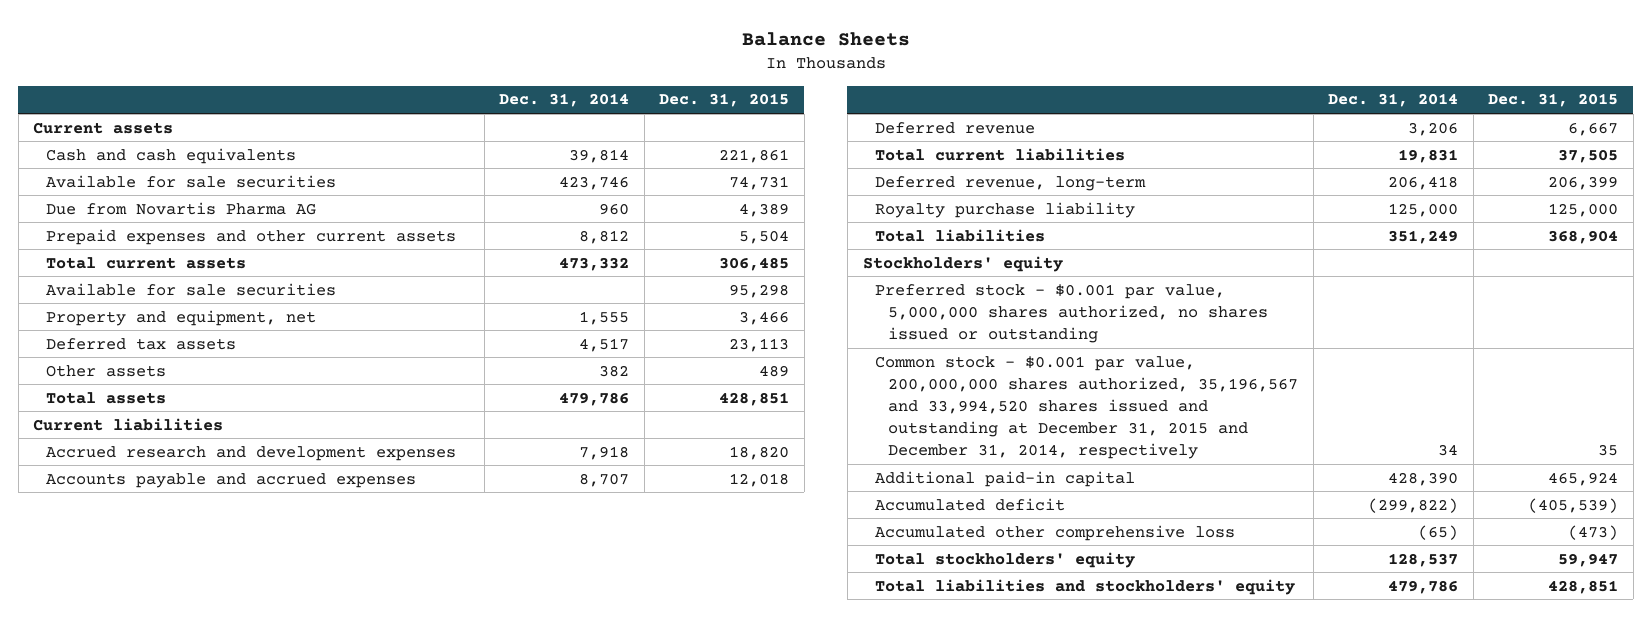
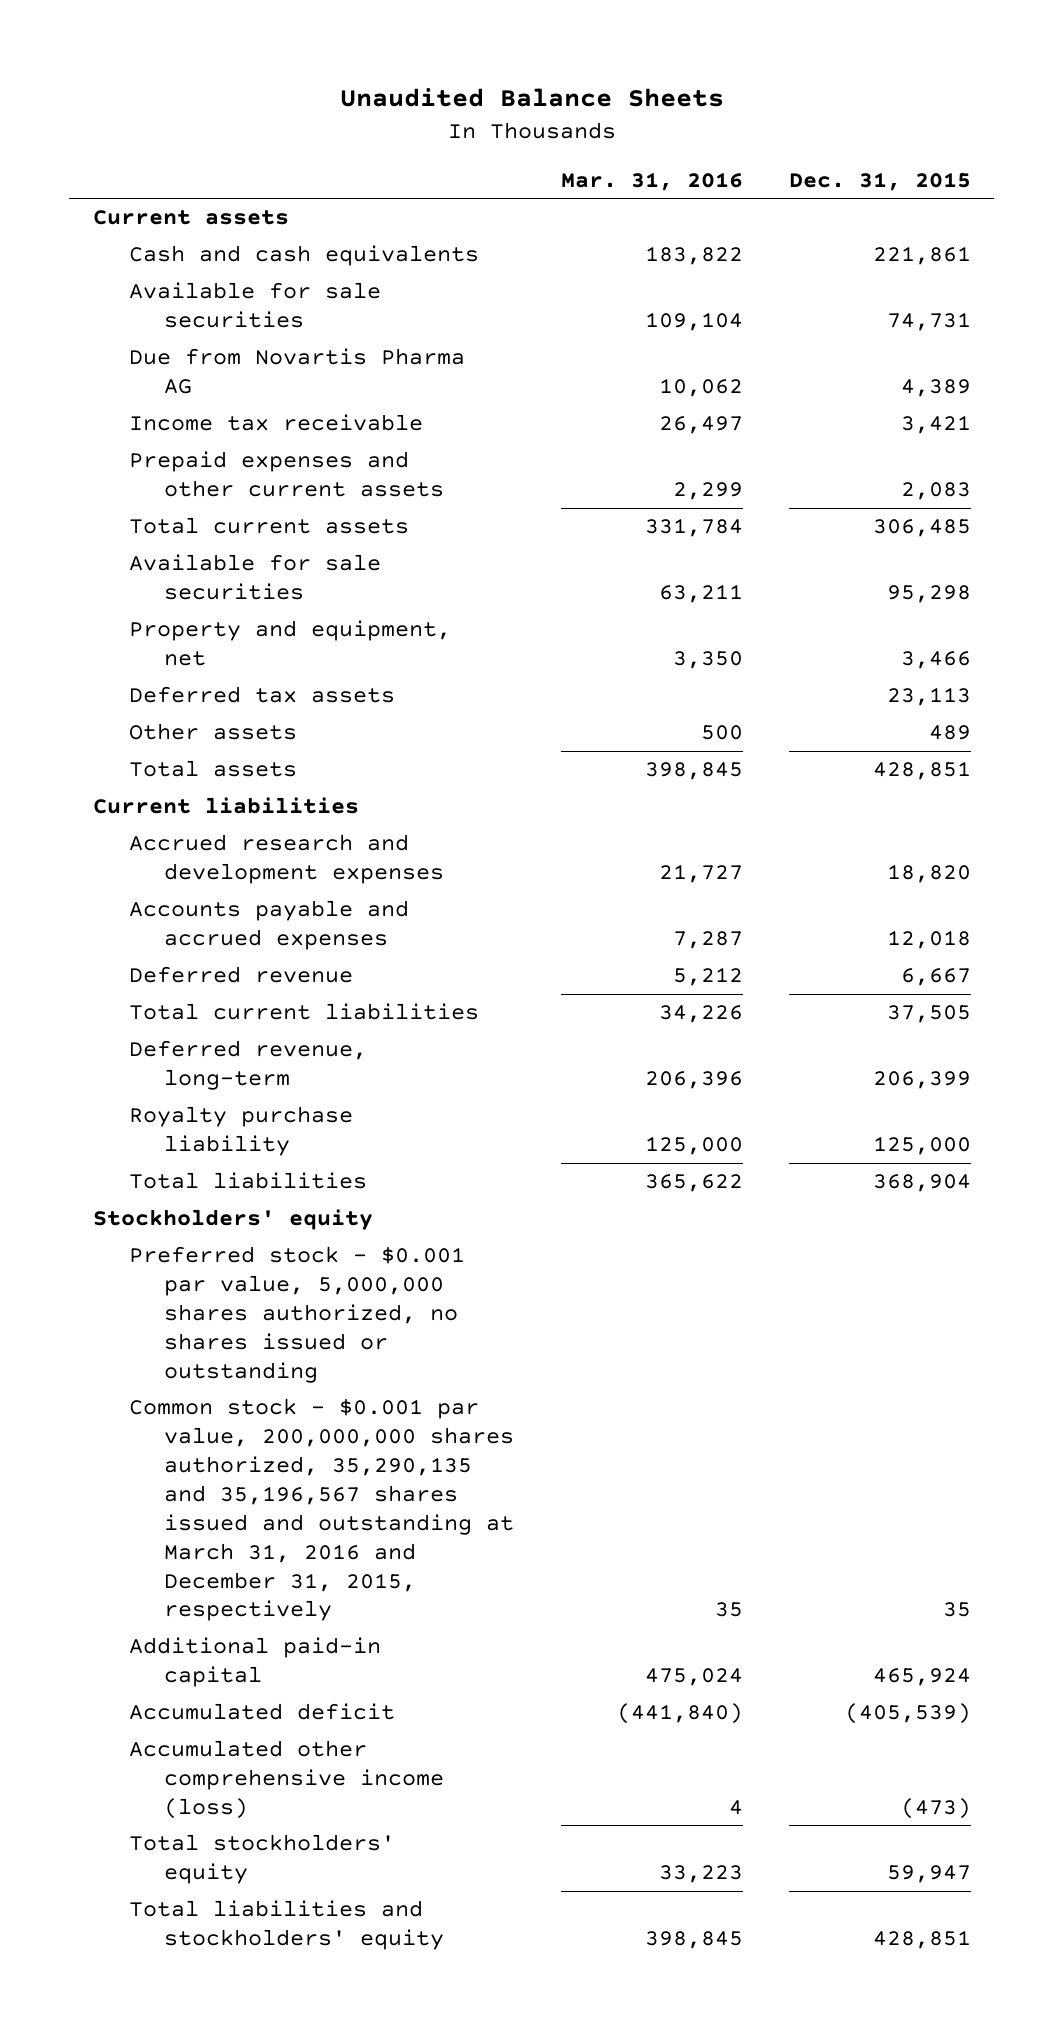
- Balance Sheets
+ Unaudited Balance Sheets
- | Dec. 31, 2014 | Dec. 31, 2015
+ | Mar. 31, 2016 | Dec. 31, 2015
- Prepaid expenses and other current assets | 8,812 | 5,504
+ Income tax receivable | 26,497 | 3,421
+ Prepaid expenses and other current assets | 2,299 | 2,083
- Common stock - $0.001 par value, 200,000,000 shares authorized, 35,196,567 and 33,994,520 shares issued and outstanding at December 31, 2015 and December 31, 2014, respectively | 34 | 35
+ Common stock - $0.001 par value, 200,000,000 shares authorized, 35,290,135 and 35,196,567 shares issued and outstanding at March 31, 2016 and December 31, 2015, respectively | 35 | 35
- Accumulated other comprehensive loss | (65) | (473)
+ Accumulated other comprehensive income (loss) | 4 | (473)

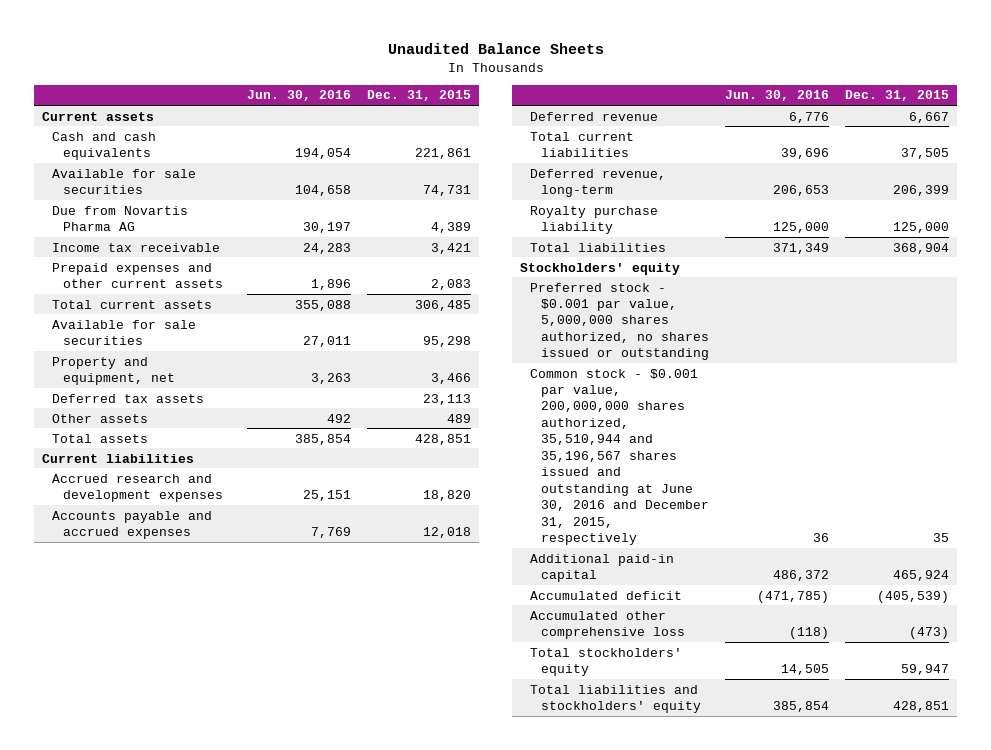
- | Mar. 31, 2016 | Dec. 31, 2015
+ | Jun. 30, 2016 | Dec. 31, 2015
- Common stock - $0.001 par value, 200,000,000 shares authorized, 35,290,135 and 35,196,567 shares issued and outstanding at March 31, 2016 and December 31, 2015, respectively | 35 | 35
+ Common stock - $0.001 par value, 200,000,000 shares authorized, 35,510,944 and 35,196,567 shares issued and outstanding at June 30, 2016 and December 31, 2015, respectively | 36 | 35
- Accumulated other comprehensive income (loss) | 4 | (473)
+ Accumulated other comprehensive loss | (118) | (473)

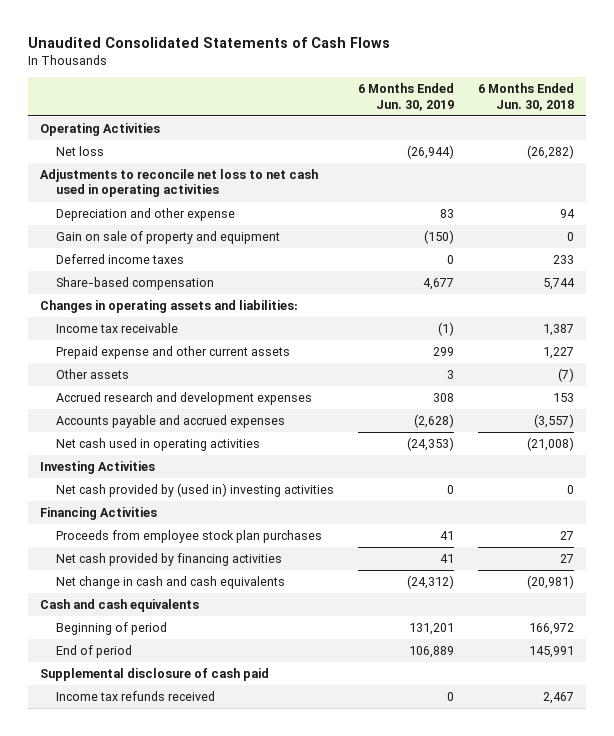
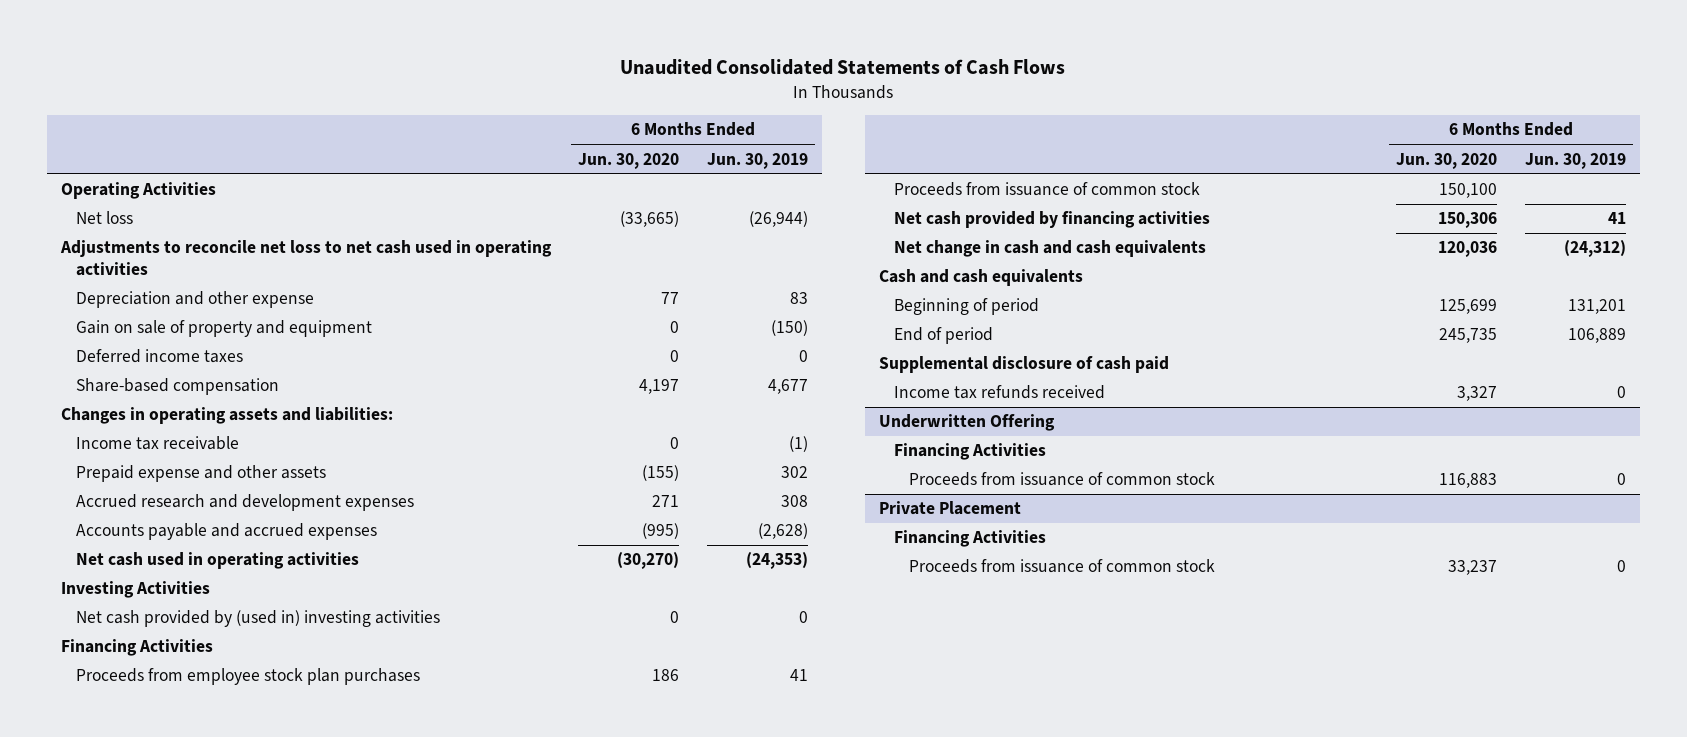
- | 6 Months Ended Jun. 30, 2019 | 6 Months Ended Jun. 30, 2018
+ | 6 Months Ended Jun. 30, 2020 | 6 Months Ended Jun. 30, 2019
- Prepaid expense and other current assets | 299 | 1,227
- Other assets | 3 | (7)
+ Prepaid expense and other assets | (155) | 302
+ Proceeds from issuance of common stock | 150,100 |
+ Underwritten Offering
+ Financing Activities
+ Proceeds from issuance of common stock | 116,883 | 0
+ Private Placement
+ Financing Activities
+ Proceeds from issuance of common stock | 33,237 | 0

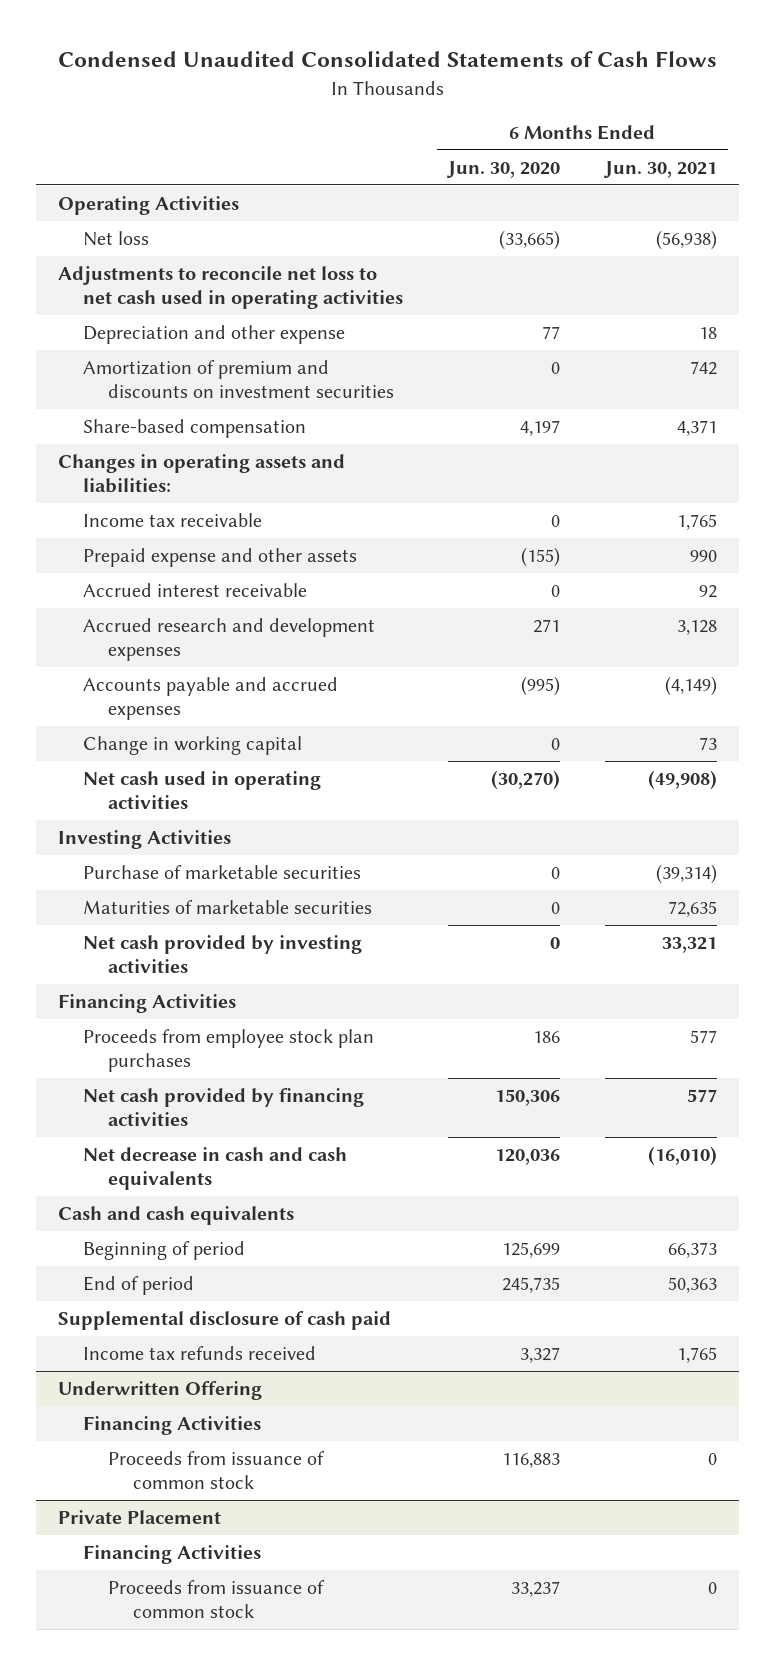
- Unaudited Consolidated Statements of Cash Flows
+ Condensed Unaudited Consolidated Statements of Cash Flows
- | 6 Months Ended Jun. 30, 2020 | 6 Months Ended Jun. 30, 2019
+ | 6 Months Ended Jun. 30, 2020 | 6 Months Ended Jun. 30, 2021
- Gain on sale of property and equipment | 0 | (150)
- Deferred income taxes | 0 | 0
+ Amortization of premium and discounts on investment securities | 0 | 742
+ Accrued interest receivable | 0 | 92
+ Change in working capital | 0 | 73
- Net cash provided by (used in) investing activities | 0 | 0
+ Purchase of marketable securities | 0 | (39,314)
+ Maturities of marketable securities | 0 | 72,635
+ Net cash provided by investing activities | 0 | 33,321
- Proceeds from issuance of common stock | 150,100 |
- Net change in cash and cash equivalents | 120,036 | (24,312)
+ Net decrease in cash and cash equivalents | 120,036 | (16,010)

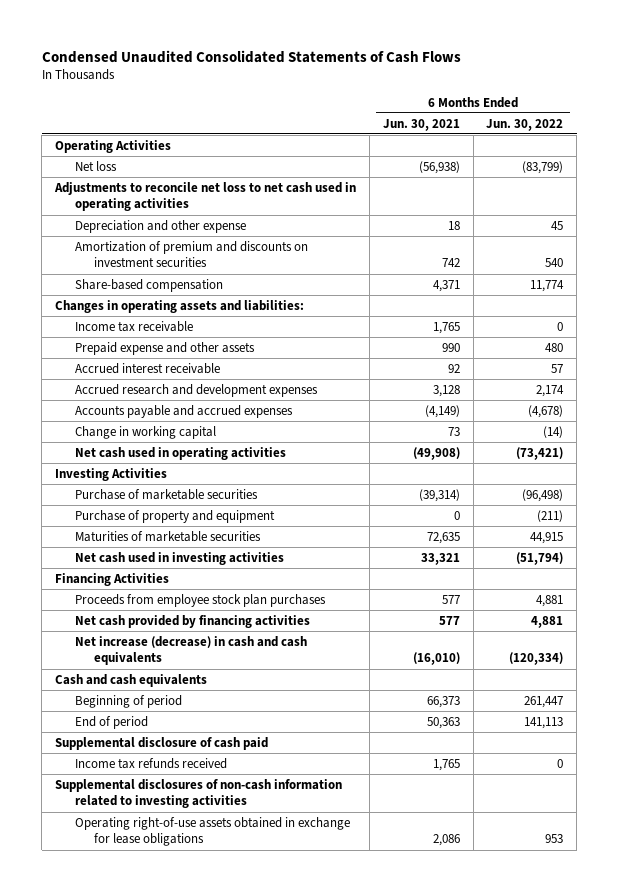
- | 6 Months Ended Jun. 30, 2020 | 6 Months Ended Jun. 30, 2021
+ | 6 Months Ended Jun. 30, 2021 | 6 Months Ended Jun. 30, 2022
+ Purchase of property and equipment | 0 | (211)
- Net cash provided by investing activities | 0 | 33,321
+ Net cash used in investing activities | 33,321 | (51,794)
- Net decrease in cash and cash equivalents | 120,036 | (16,010)
+ Net increase (decrease) in cash and cash equivalents | (16,010) | (120,334)
- Underwritten Offering
- Financing Activities
- Proceeds from issuance of common stock | 116,883 | 0
- Private Placement
- Financing Activities
- Proceeds from issuance of common stock | 33,237 | 0
+ Supplemental disclosures of non-cash information related to investing activities
+ Operating right-of-use assets obtained in exchange for lease obligations | 2,086 | 953

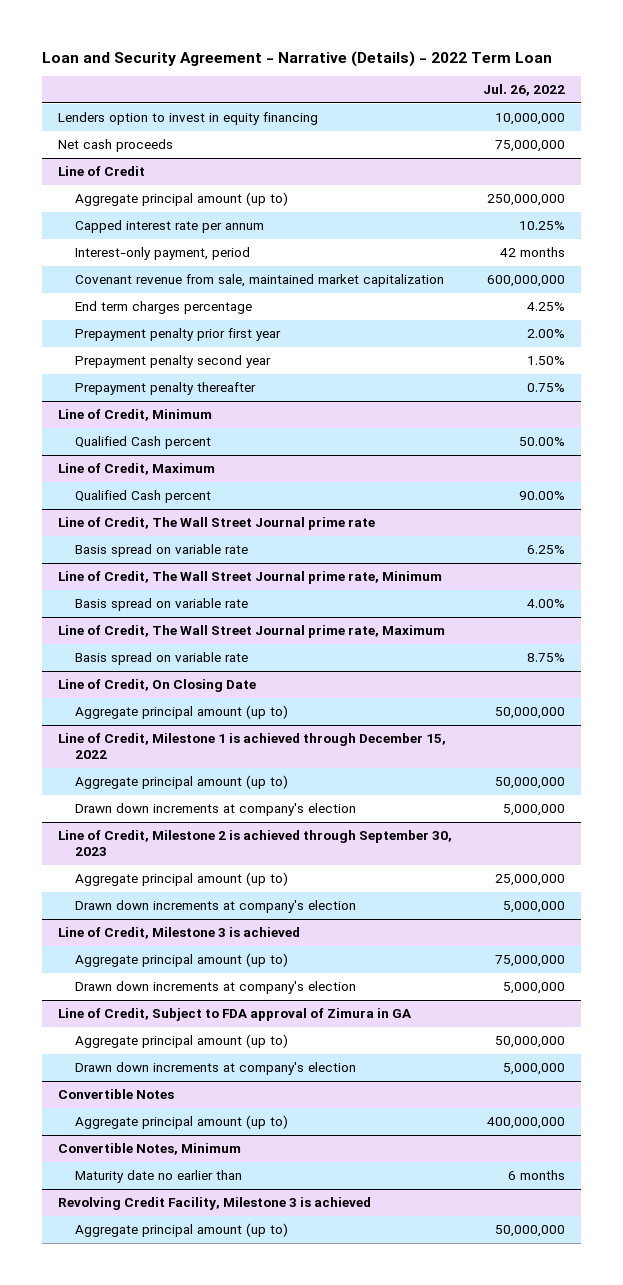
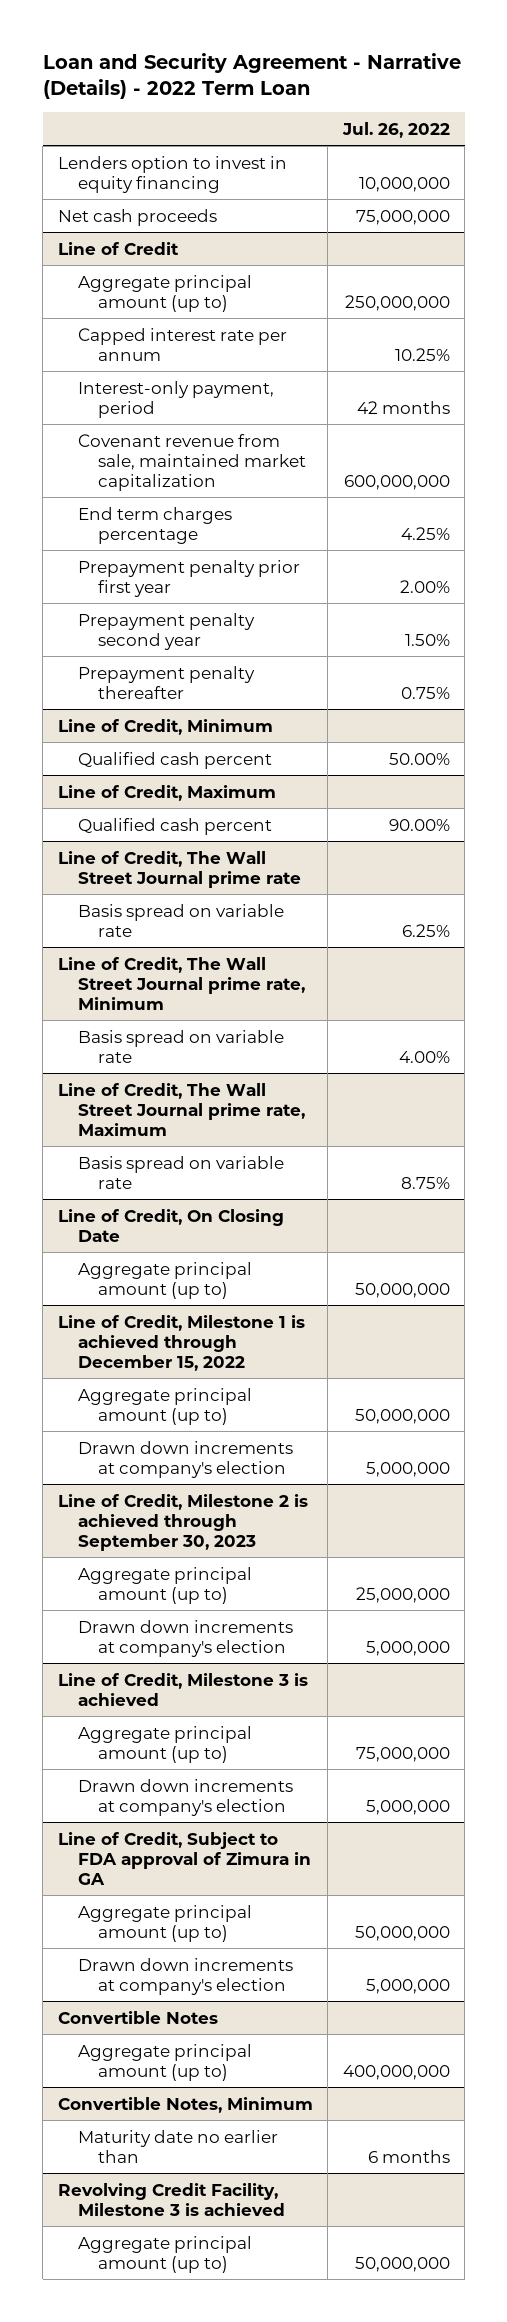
@ Line of Credit, Minimum
- Qualified Cash percent | 50.00%
+ Qualified cash percent | 50.00%
@ Line of Credit, Maximum
- Qualified Cash percent | 90.00%
+ Qualified cash percent | 90.00%

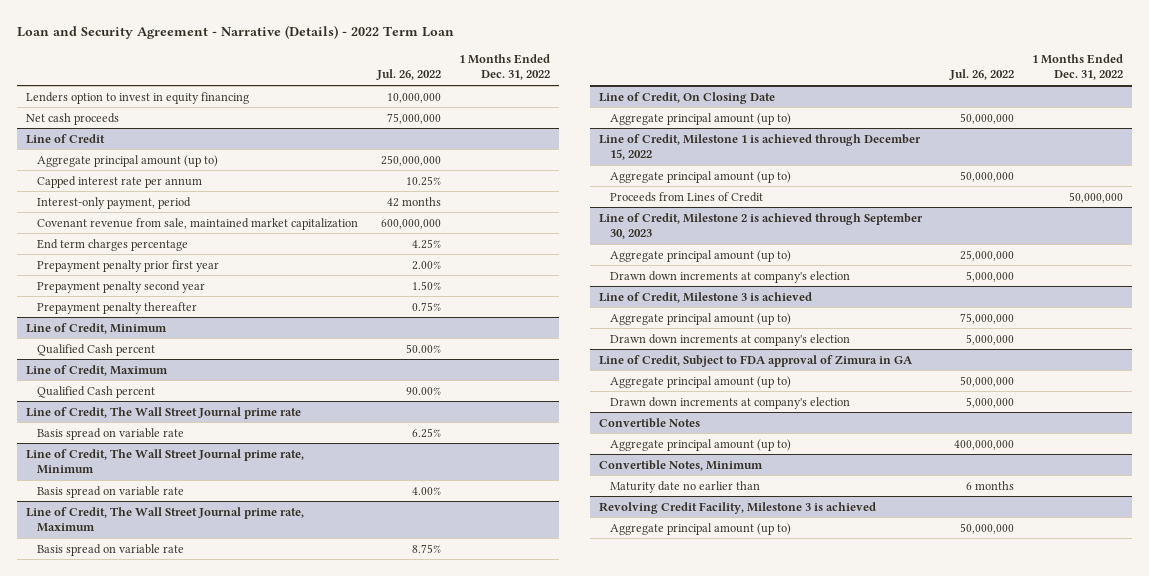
- | Jul. 26, 2022
+ | Jul. 26, 2022 | 1 Months Ended Dec. 31, 2022
@ Line of Credit, Minimum
- Qualified cash percent | 50.00%
+ Qualified Cash percent | 50.00% |
@ Line of Credit, Maximum
- Qualified cash percent | 90.00%
+ Qualified Cash percent | 90.00% |
@ Line of Credit, Milestone 1 is achieved through December 15, 2022
- Drawn down increments at company's election | 5,000,000
+ Proceeds from Lines of Credit | | 50,000,000

